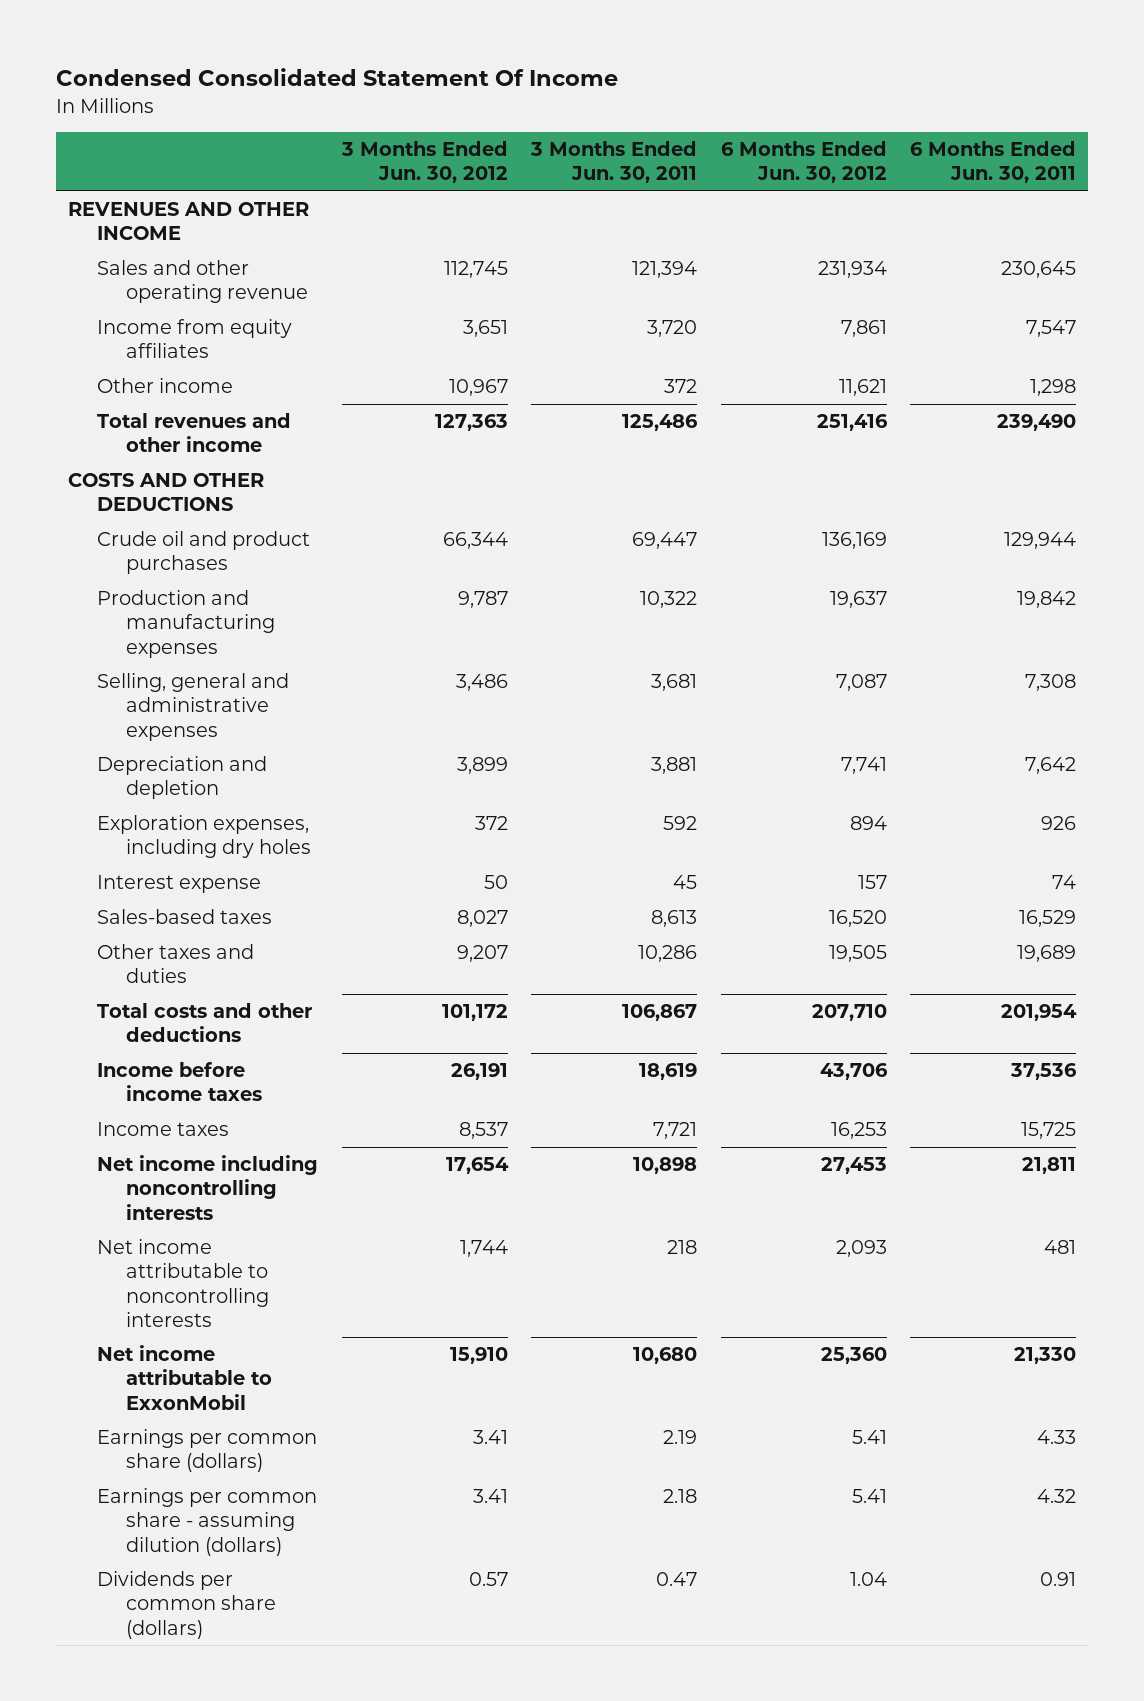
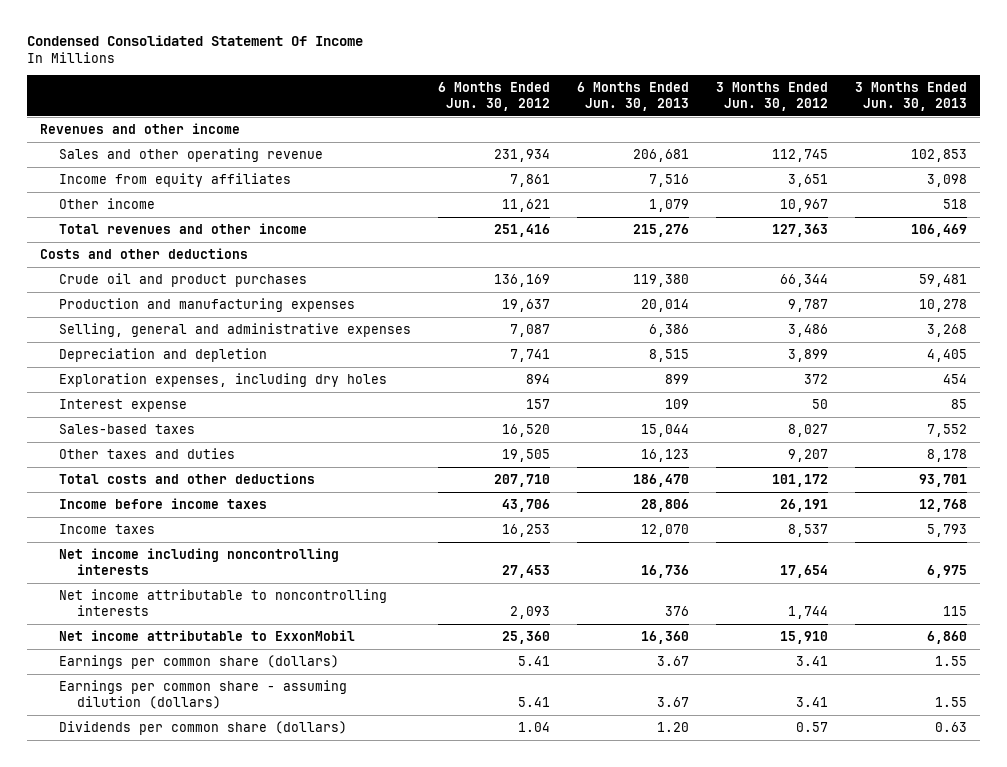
- | 3 Months Ended Jun. 30, 2012 | 3 Months Ended Jun. 30, 2011 | 6 Months Ended Jun. 30, 2012 | 6 Months Ended Jun. 30, 2011
+ | 6 Months Ended Jun. 30, 2012 | 6 Months Ended Jun. 30, 2013 | 3 Months Ended Jun. 30, 2012 | 3 Months Ended Jun. 30, 2013
- REVENUES AND OTHER INCOME
+ Revenues and other income
- COSTS AND OTHER DEDUCTIONS
+ Costs and other deductions

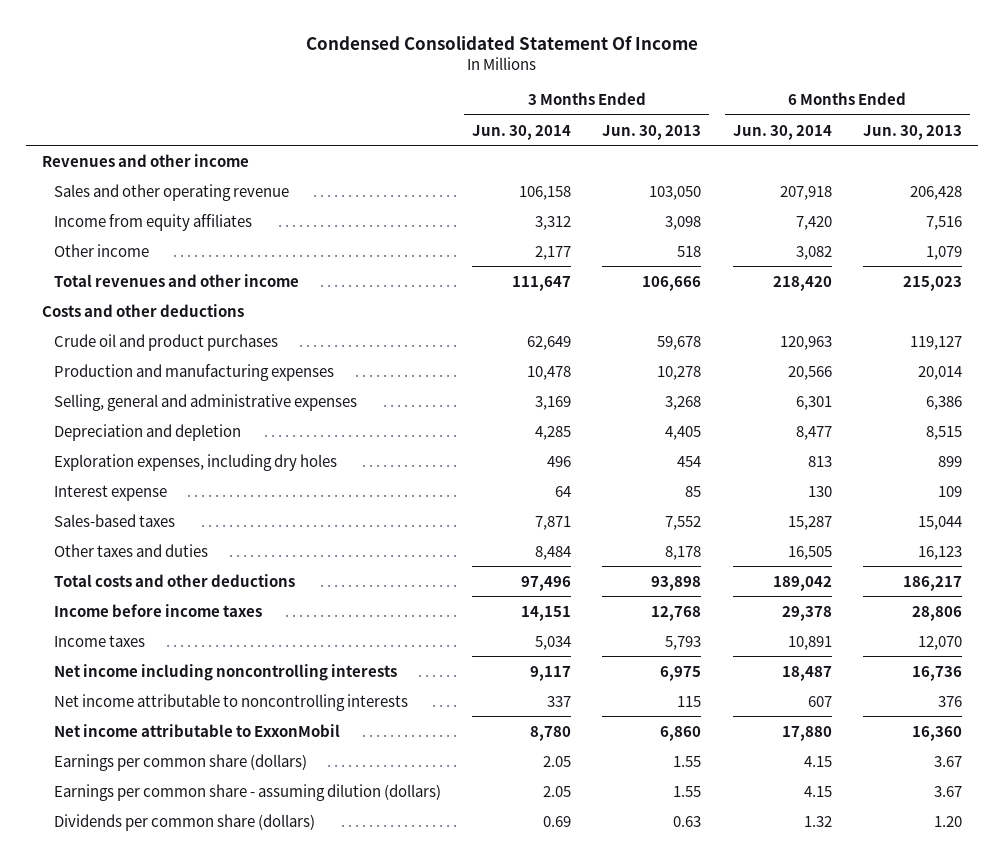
- | 6 Months Ended Jun. 30, 2012 | 6 Months Ended Jun. 30, 2013 | 3 Months Ended Jun. 30, 2012 | 3 Months Ended Jun. 30, 2013
+ | 3 Months Ended Jun. 30, 2014 | 3 Months Ended Jun. 30, 2013 | 6 Months Ended Jun. 30, 2014 | 6 Months Ended Jun. 30, 2013
- Sales and other operating revenue | 231,934 | 206,681 | 112,745 | 102,853
+ Sales and other operating revenue | 106,158 | 103,050 | 207,918 | 206,428
- Total revenues and other income | 251,416 | 215,276 | 127,363 | 106,469
+ Total revenues and other income | 111,647 | 106,666 | 218,420 | 215,023
- Crude oil and product purchases | 136,169 | 119,380 | 66,344 | 59,481
+ Crude oil and product purchases | 62,649 | 59,678 | 120,963 | 119,127
- Total costs and other deductions | 207,710 | 186,470 | 101,172 | 93,701
+ Total costs and other deductions | 97,496 | 93,898 | 189,042 | 186,217

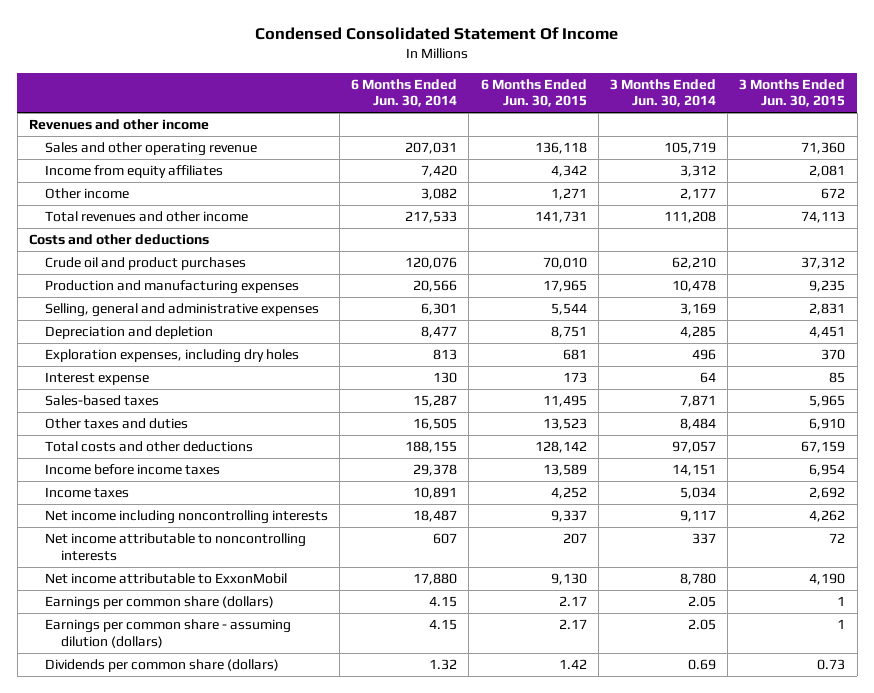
- | 3 Months Ended Jun. 30, 2014 | 3 Months Ended Jun. 30, 2013 | 6 Months Ended Jun. 30, 2014 | 6 Months Ended Jun. 30, 2013
+ | 6 Months Ended Jun. 30, 2014 | 6 Months Ended Jun. 30, 2015 | 3 Months Ended Jun. 30, 2014 | 3 Months Ended Jun. 30, 2015
- Sales and other operating revenue | 106,158 | 103,050 | 207,918 | 206,428
+ Sales and other operating revenue | 207,031 | 136,118 | 105,719 | 71,360
- Total revenues and other income | 111,647 | 106,666 | 218,420 | 215,023
+ Total revenues and other income | 217,533 | 141,731 | 111,208 | 74,113
- Crude oil and product purchases | 62,649 | 59,678 | 120,963 | 119,127
+ Crude oil and product purchases | 120,076 | 70,010 | 62,210 | 37,312
- Total costs and other deductions | 97,496 | 93,898 | 189,042 | 186,217
+ Total costs and other deductions | 188,155 | 128,142 | 97,057 | 67,159

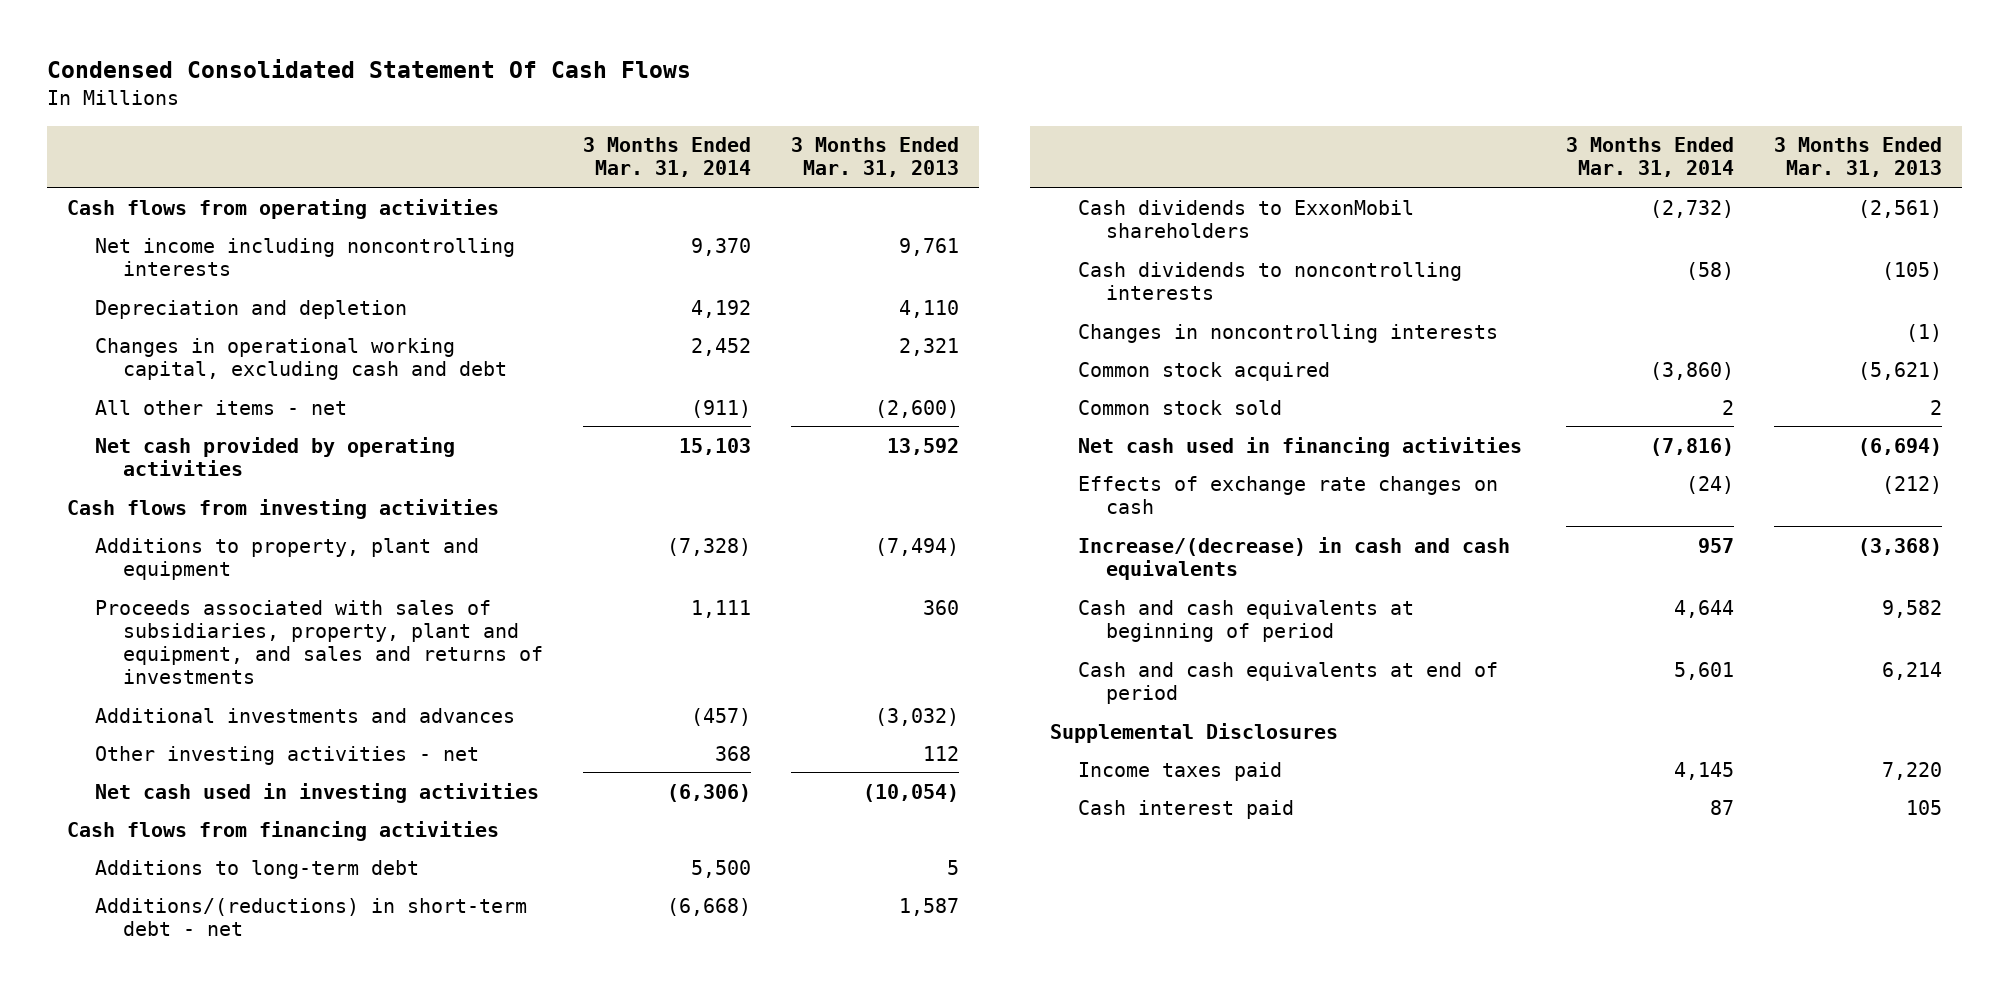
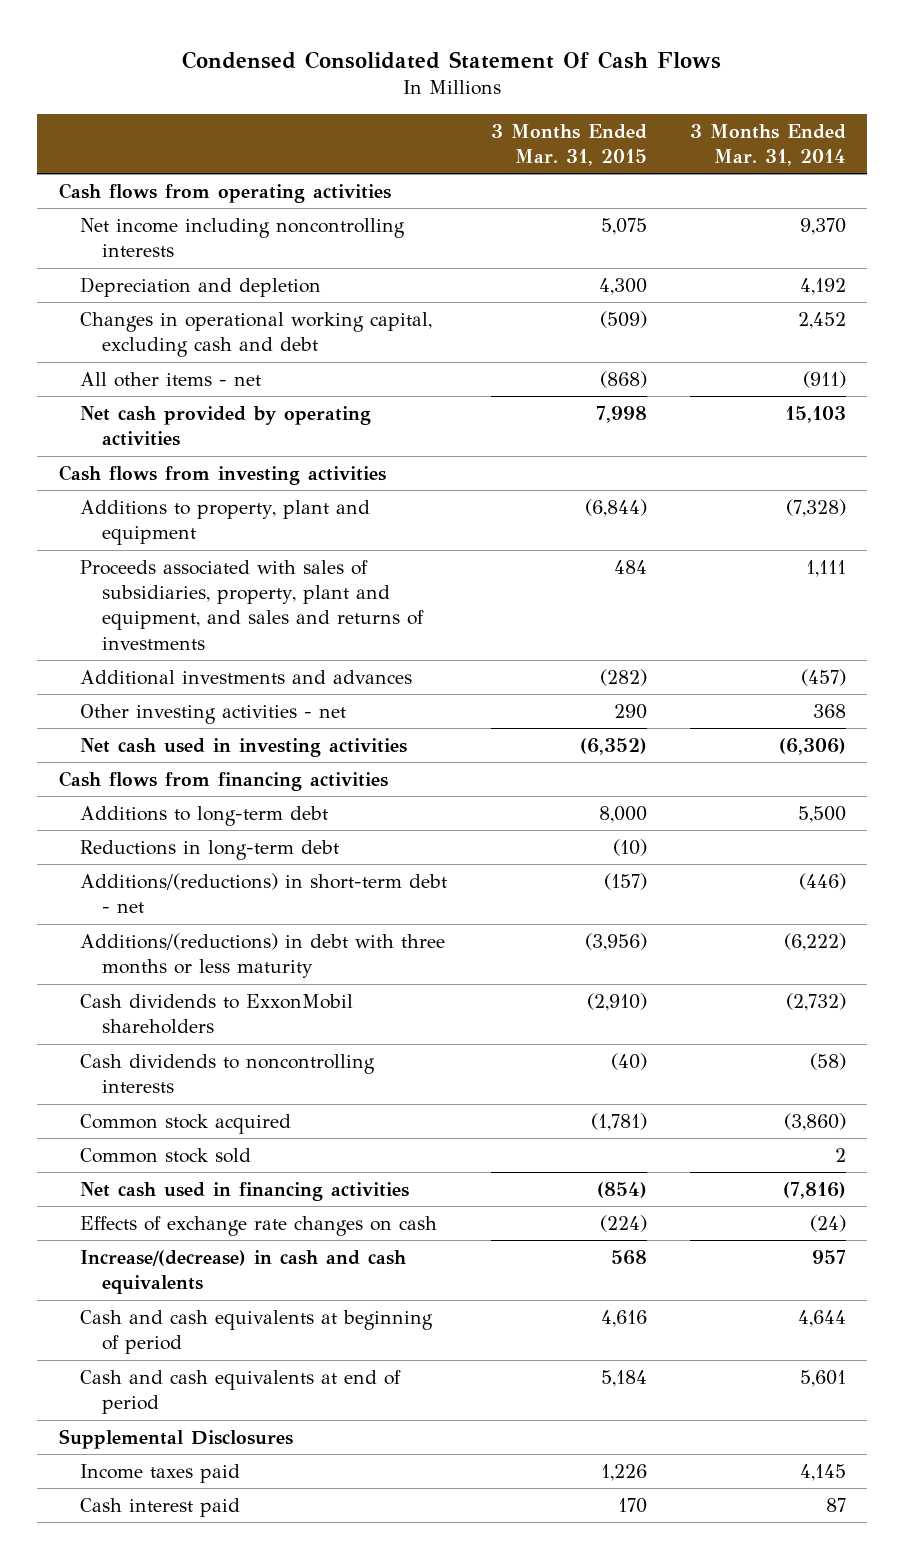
- | 3 Months Ended Mar. 31, 2014 | 3 Months Ended Mar. 31, 2013
+ | 3 Months Ended Mar. 31, 2015 | 3 Months Ended Mar. 31, 2014
- Additions/(reductions) in short-term debt - net | (6,668) | 1,587
+ Reductions in long-term debt | (10) |
+ Additions/(reductions) in short-term debt - net | (157) | (446)
+ Additions/(reductions) in debt with three months or less maturity | (3,956) | (6,222)
- Changes in noncontrolling interests | | (1)

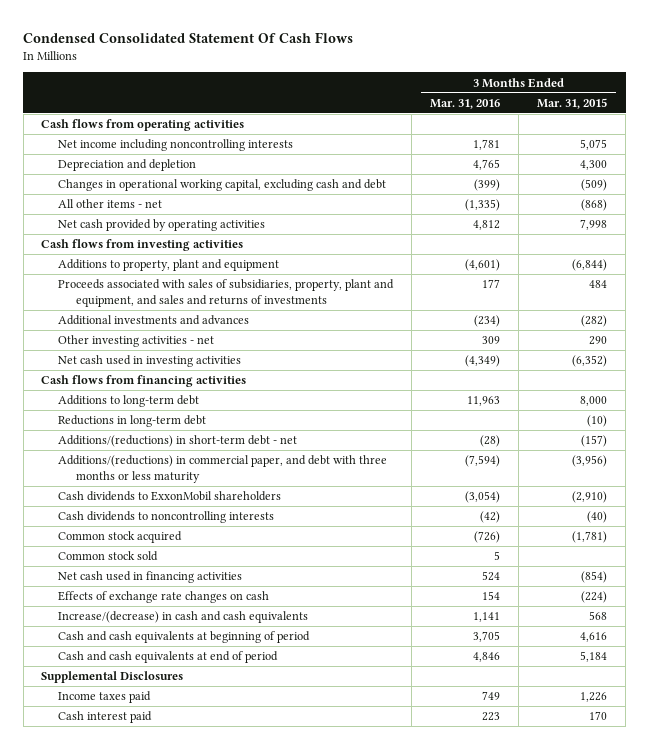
- | 3 Months Ended Mar. 31, 2015 | 3 Months Ended Mar. 31, 2014
+ | 3 Months Ended Mar. 31, 2016 | 3 Months Ended Mar. 31, 2015
- Additions/(reductions) in debt with three months or less maturity | (3,956) | (6,222)
+ Additions/(reductions) in commercial paper, and debt with three months or less maturity | (7,594) | (3,956)

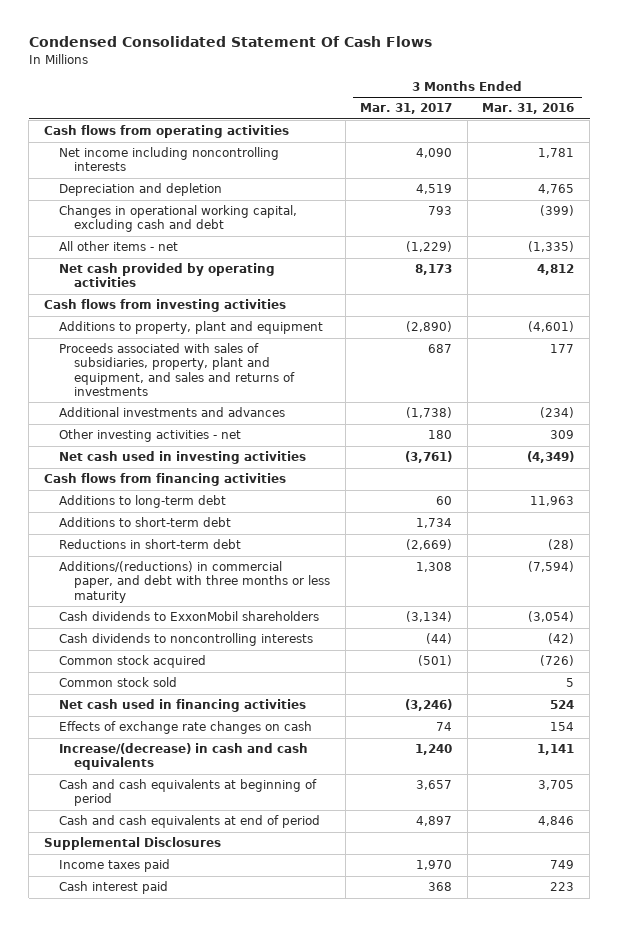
- | 3 Months Ended Mar. 31, 2016 | 3 Months Ended Mar. 31, 2015
+ | 3 Months Ended Mar. 31, 2017 | 3 Months Ended Mar. 31, 2016
- Reductions in long-term debt | | (10)
- Additions/(reductions) in short-term debt - net | (28) | (157)
+ Additions to short-term debt | 1,734 |
+ Reductions in short-term debt | (2,669) | (28)

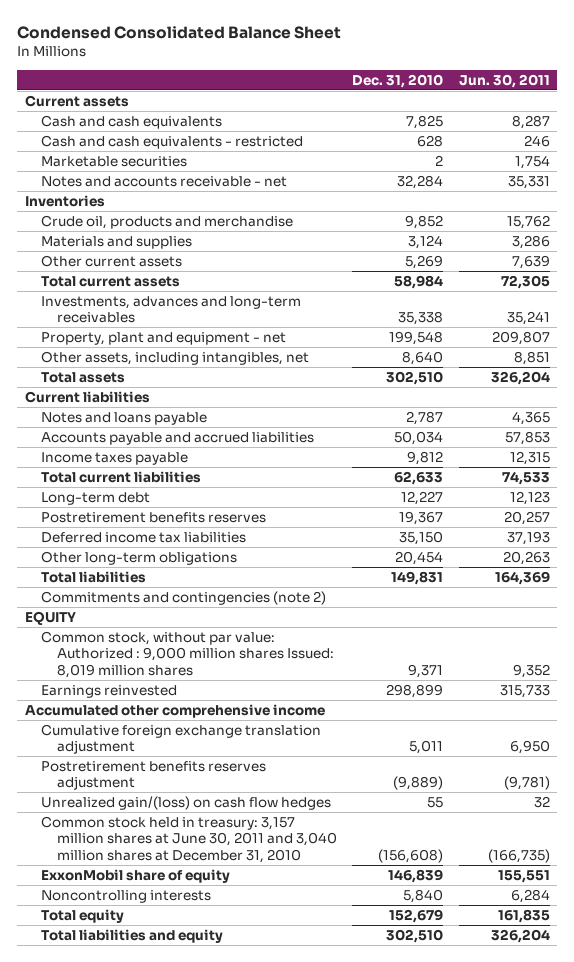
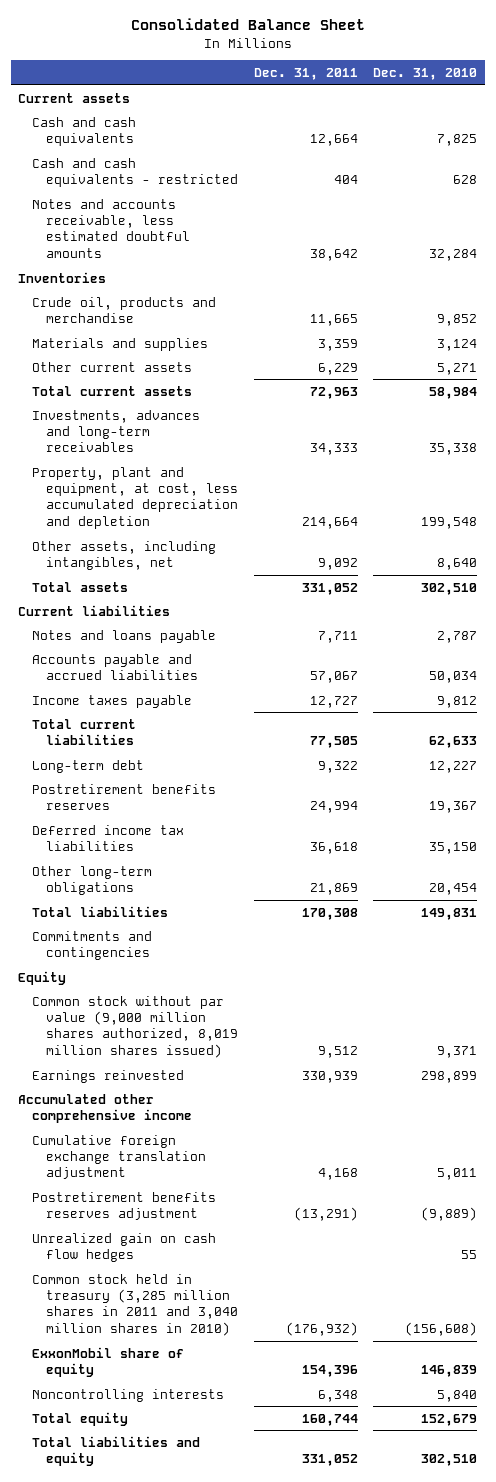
- Condensed Consolidated Balance Sheet
+ Consolidated Balance Sheet
- | Dec. 31, 2010 | Jun. 30, 2011
+ | Dec. 31, 2011 | Dec. 31, 2010
- Marketable securities | 2 | 1,754
- Notes and accounts receivable - net | 32,284 | 35,331
+ Notes and accounts receivable, less estimated doubtful amounts | 38,642 | 32,284
- Other current assets | 5,269 | 7,639
+ Other current assets | 6,229 | 5,271
- Property, plant and equipment - net | 199,548 | 209,807
+ Property, plant and equipment, at cost, less accumulated depreciation and depletion | 214,664 | 199,548
- Commitments and contingencies (note 2)
- EQUITY
- Common stock, without par value: Authorized : 9,000 million shares Issued: 8,019 million shares | 9,371 | 9,352
+ Commitments and contingencies
+ Equity
+ Common stock without par value (9,000 million shares authorized, 8,019 million shares issued) | 9,512 | 9,371
- Unrealized gain/(loss) on cash flow hedges | 55 | 32
- Common stock held in treasury: 3,157 million shares at June 30, 2011 and 3,040 million shares at December 31, 2010 | (156,608) | (166,735)
+ Unrealized gain on cash flow hedges | | 55
+ Common stock held in treasury (3,285 million shares in 2011 and 3,040 million shares in 2010) | (176,932) | (156,608)

